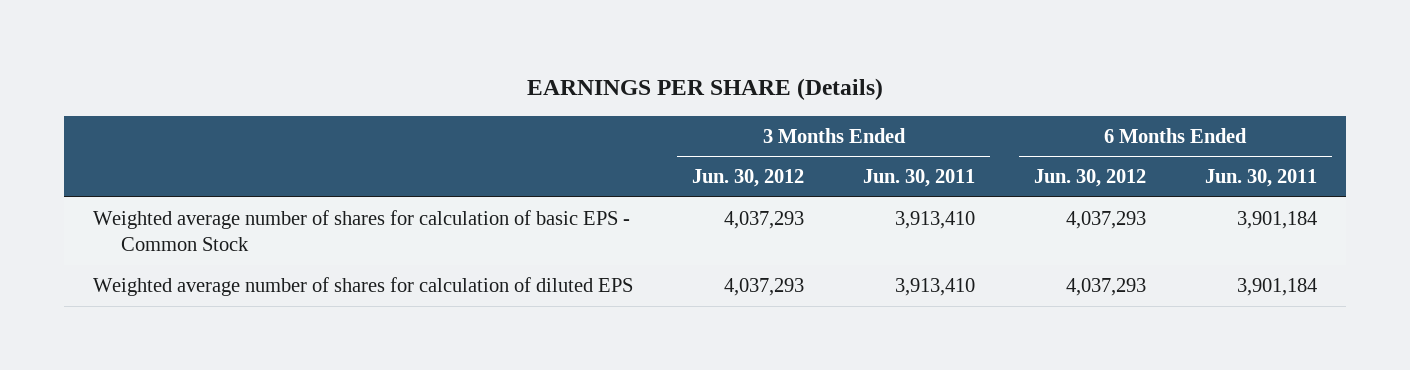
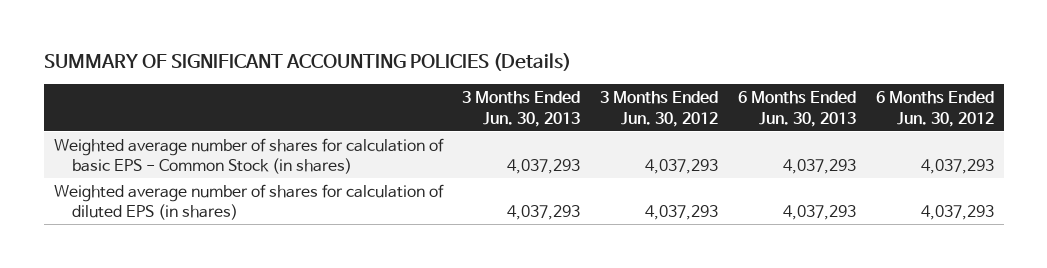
- EARNINGS PER SHARE (Details)
+ SUMMARY OF SIGNIFICANT ACCOUNTING POLICIES (Details)
- | 3 Months Ended Jun. 30, 2012 | 3 Months Ended Jun. 30, 2011 | 6 Months Ended Jun. 30, 2012 | 6 Months Ended Jun. 30, 2011
+ | 3 Months Ended Jun. 30, 2013 | 3 Months Ended Jun. 30, 2012 | 6 Months Ended Jun. 30, 2013 | 6 Months Ended Jun. 30, 2012
- Weighted average number of shares for calculation of basic EPS - Common Stock | 4,037,293 | 3,913,410 | 4,037,293 | 3,901,184
- Weighted average number of shares for calculation of diluted EPS | 4,037,293 | 3,913,410 | 4,037,293 | 3,901,184
+ Weighted average number of shares for calculation of basic EPS - Common Stock (in shares) | 4,037,293 | 4,037,293 | 4,037,293 | 4,037,293
+ Weighted average number of shares for calculation of diluted EPS (in shares) | 4,037,293 | 4,037,293 | 4,037,293 | 4,037,293

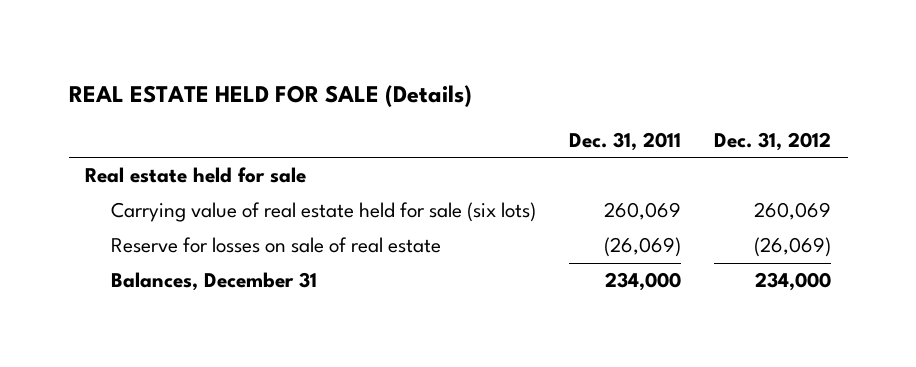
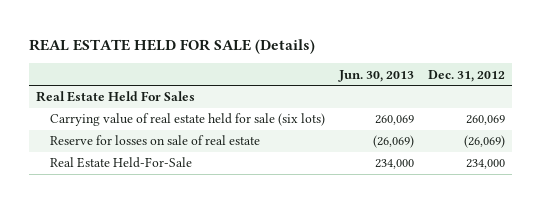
- | Dec. 31, 2011 | Dec. 31, 2012
+ | Jun. 30, 2013 | Dec. 31, 2012
- Real estate held for sale
+ Real Estate Held For Sales
- Balances, December 31 | 234,000 | 234,000
+ Real Estate Held-For-Sale | 234,000 | 234,000

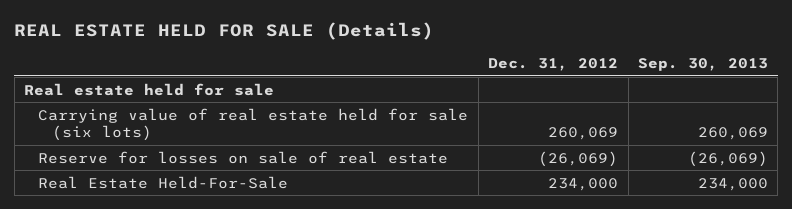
- | Jun. 30, 2013 | Dec. 31, 2012
+ | Dec. 31, 2012 | Sep. 30, 2013
- Real Estate Held For Sales
+ Real estate held for sale

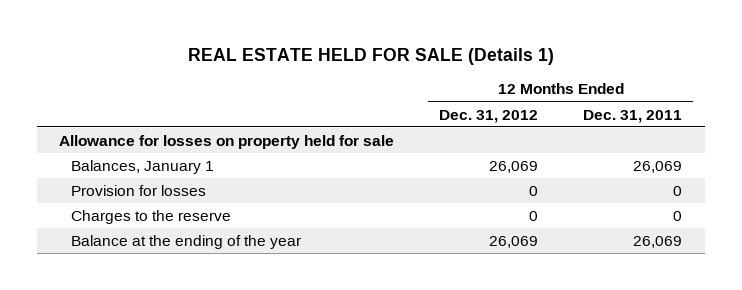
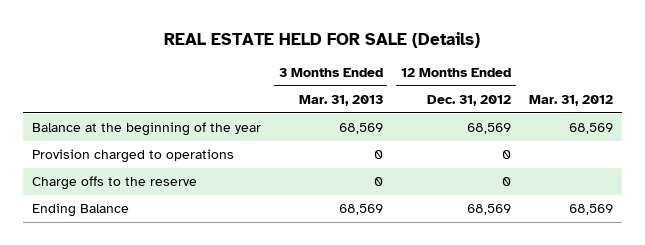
- REAL ESTATE HELD FOR SALE (Details 1)
+ REAL ESTATE HELD FOR SALE (Details)
- | 12 Months Ended Dec. 31, 2012 | 12 Months Ended Dec. 31, 2011
+ | 3 Months Ended Mar. 31, 2013 | 12 Months Ended Dec. 31, 2012 | Mar. 31, 2012
- Allowance for losses on property held for sale
- Balances, January 1 | 26,069 | 26,069
- Provision for losses | 0 | 0
- Charges to the reserve | 0 | 0
- Balance at the ending of the year | 26,069 | 26,069
+ Balance at the beginning of the year | 68,569 | 68,569 | 68,569
+ Provision charged to operations | 0 | 0 |
+ Charge offs to the reserve | 0 | 0 |
+ Ending Balance | 68,569 | 68,569 | 68,569

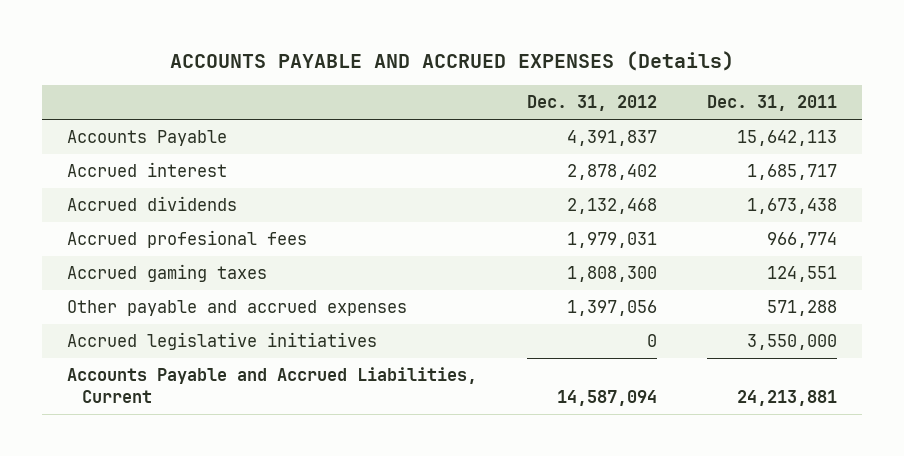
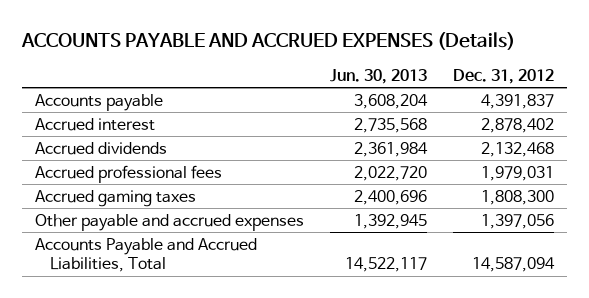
- | Dec. 31, 2012 | Dec. 31, 2011
+ | Jun. 30, 2013 | Dec. 31, 2012
- Accounts Payable | 4,391,837 | 15,642,113
+ Accounts payable | 3,608,204 | 4,391,837
- Accrued profesional fees | 1,979,031 | 966,774
+ Accrued professional fees | 2,022,720 | 1,979,031
- Accrued legislative initiatives | 0 | 3,550,000
- Accounts Payable and Accrued Liabilities, Current | 14,587,094 | 24,213,881
+ Accounts Payable and Accrued Liabilities, Total | 14,522,117 | 14,587,094

